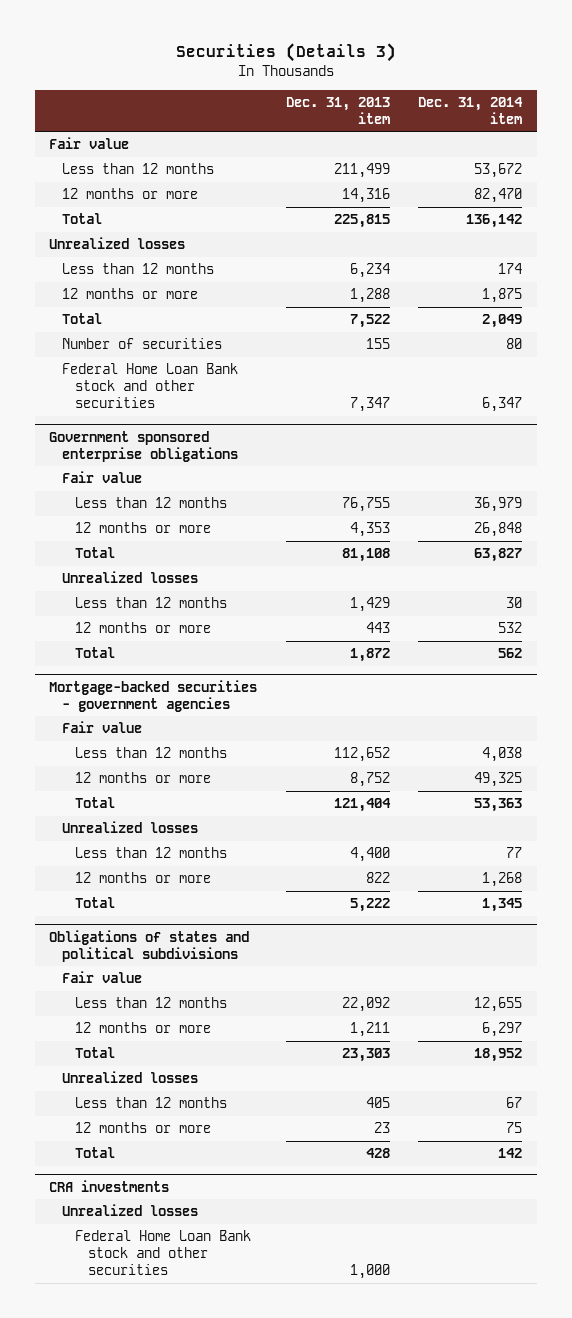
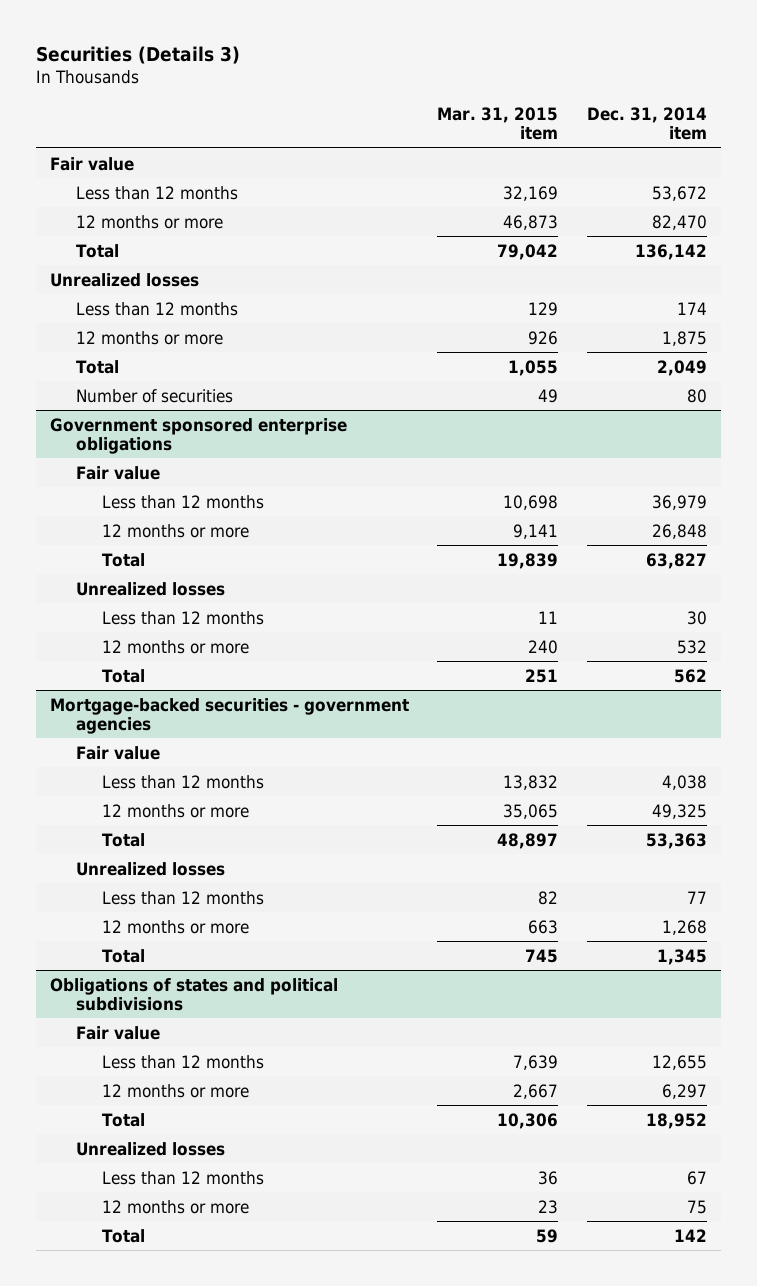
- | Dec. 31, 2013 item | Dec. 31, 2014 item
+ | Mar. 31, 2015 item | Dec. 31, 2014 item
- Federal Home Loan Bank stock and other securities | 7,347 | 6,347
- CRA investments
- Unrealized losses
- Federal Home Loan Bank stock and other securities | 1,000 |

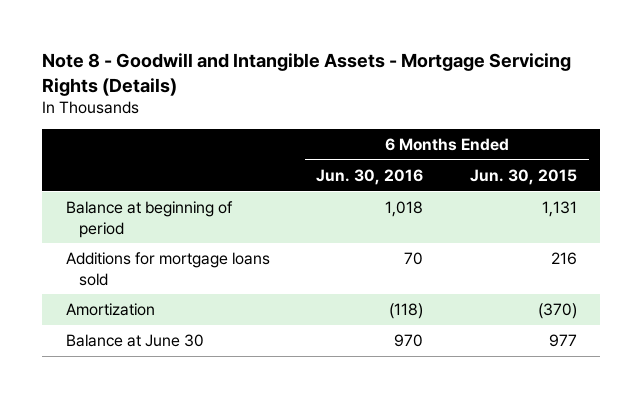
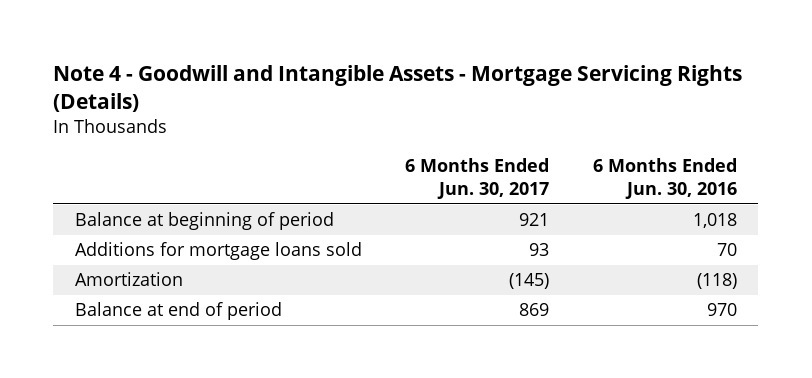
- Note 8 - Goodwill and Intangible Assets - Mortgage Servicing Rights (Details)
+ Note 4 - Goodwill and Intangible Assets - Mortgage Servicing Rights (Details)
- | 6 Months Ended Jun. 30, 2016 | 6 Months Ended Jun. 30, 2015
+ | 6 Months Ended Jun. 30, 2017 | 6 Months Ended Jun. 30, 2016
- Balance at June 30 | 970 | 977
+ Balance at end of period | 869 | 970

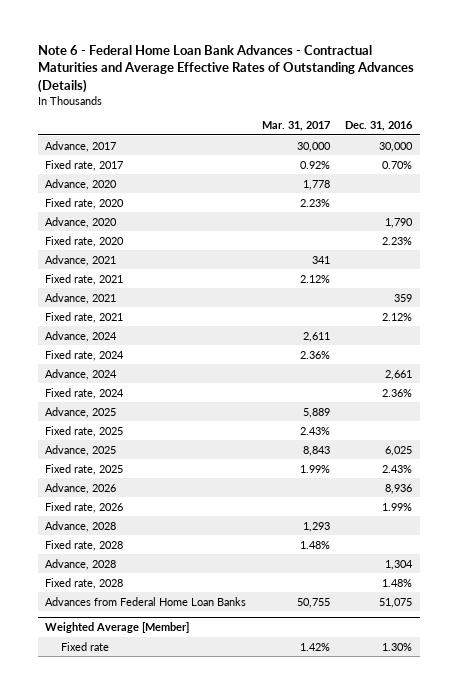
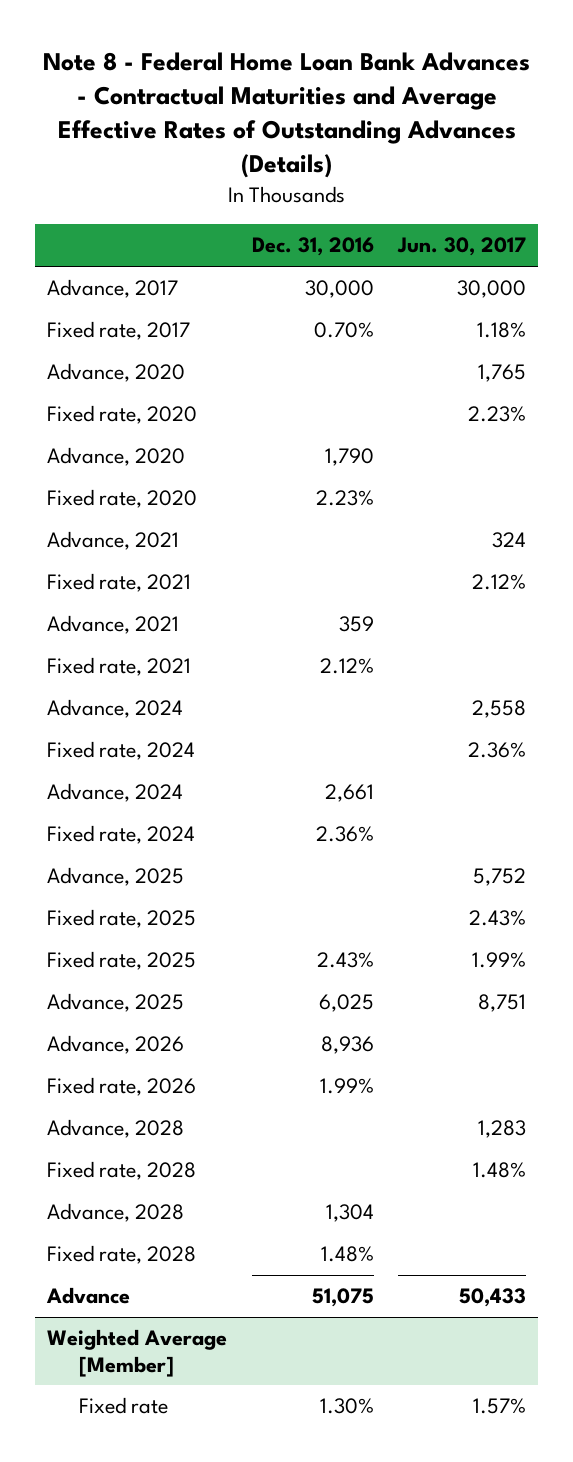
- Note 6 - Federal Home Loan Bank Advances - Contractual Maturities and Average Effective Rates of Outstanding Advances (Details)
+ Note 8 - Federal Home Loan Bank Advances - Contractual Maturities and Average Effective Rates of Outstanding Advances (Details)
- | Mar. 31, 2017 | Dec. 31, 2016
+ | Dec. 31, 2016 | Jun. 30, 2017
moved down: Advance, 2025 | 6,025 | 8,751
- Advances from Federal Home Loan Banks | 50,755 | 51,075
+ Advance | 51,075 | 50,433

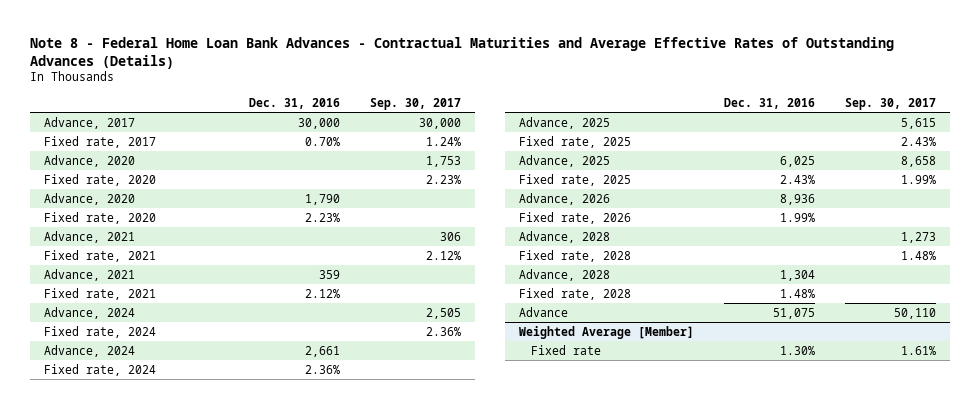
- | Dec. 31, 2016 | Jun. 30, 2017
+ | Dec. 31, 2016 | Sep. 30, 2017
moved down: Fixed rate, 2025 | 2.43% | 1.99%

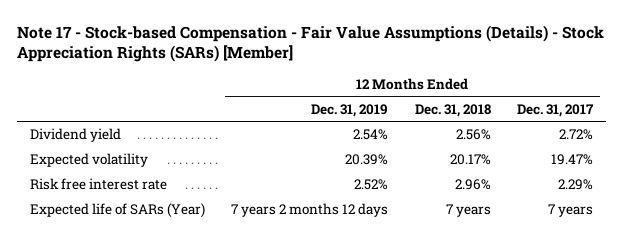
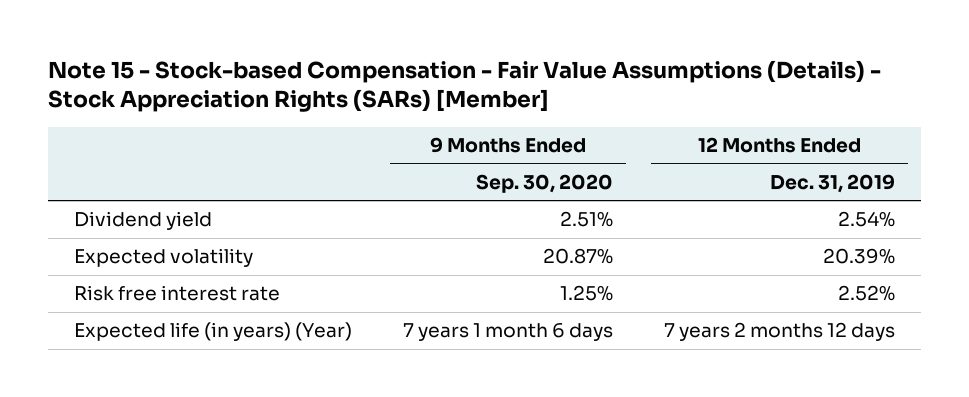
- Note 17 - Stock-based Compensation - Fair Value Assumptions (Details) - Stock Appreciation Rights (SARs) [Member]
+ Note 15 - Stock-based Compensation - Fair Value Assumptions (Details) - Stock Appreciation Rights (SARs) [Member]
- | 12 Months Ended Dec. 31, 2019 | 12 Months Ended Dec. 31, 2018 | 12 Months Ended Dec. 31, 2017
+ | 9 Months Ended Sep. 30, 2020 | 12 Months Ended Dec. 31, 2019
- Expected life of SARs (Year) | 7 years 2 months 12 days | 7 years | 7 years
+ Expected life (in years) (Year) | 7 years 1 month 6 days | 7 years 2 months 12 days

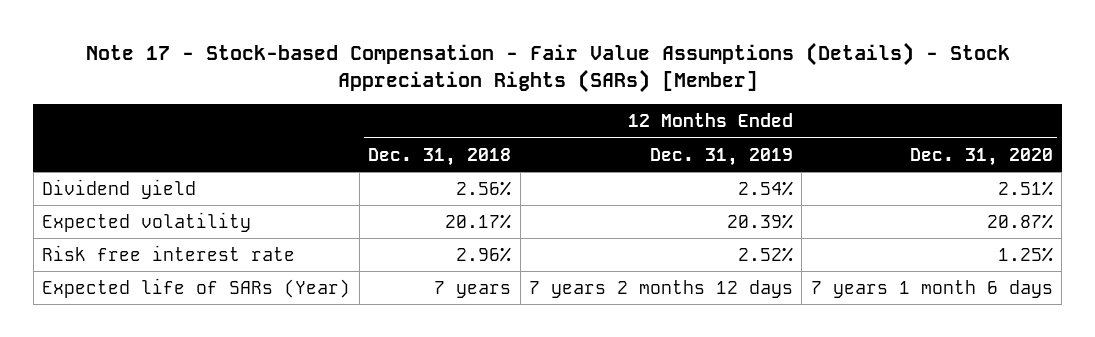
- Note 15 - Stock-based Compensation - Fair Value Assumptions (Details) - Stock Appreciation Rights (SARs) [Member]
+ Note 17 - Stock-based Compensation - Fair Value Assumptions (Details) - Stock Appreciation Rights (SARs) [Member]
- | 9 Months Ended Sep. 30, 2020 | 12 Months Ended Dec. 31, 2019
+ | 12 Months Ended Dec. 31, 2018 | 12 Months Ended Dec. 31, 2019 | 12 Months Ended Dec. 31, 2020
- Expected life (in years) (Year) | 7 years 1 month 6 days | 7 years 2 months 12 days
+ Expected life of SARs (Year) | 7 years | 7 years 2 months 12 days | 7 years 1 month 6 days

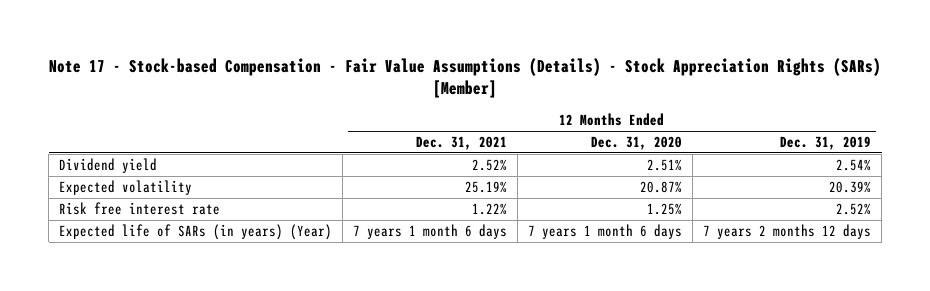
- | 12 Months Ended Dec. 31, 2018 | 12 Months Ended Dec. 31, 2019 | 12 Months Ended Dec. 31, 2020
+ | 12 Months Ended Dec. 31, 2021 | 12 Months Ended Dec. 31, 2020 | 12 Months Ended Dec. 31, 2019
- Expected life of SARs (Year) | 7 years | 7 years 2 months 12 days | 7 years 1 month 6 days
+ Expected life of SARs (in years) (Year) | 7 years 1 month 6 days | 7 years 1 month 6 days | 7 years 2 months 12 days

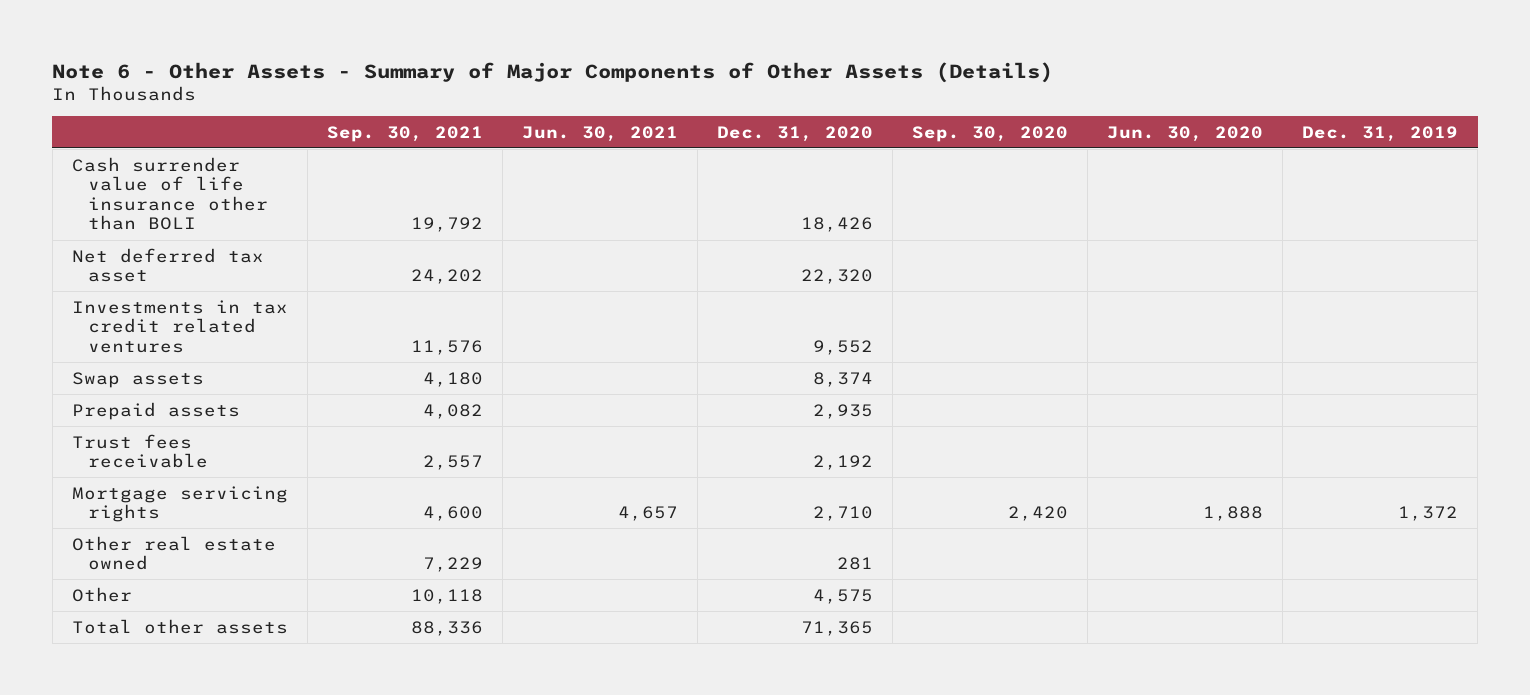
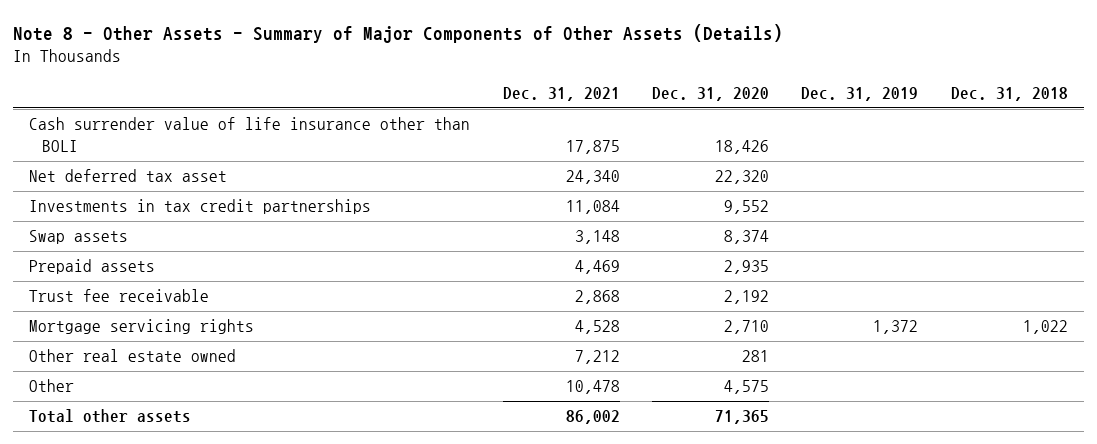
- Note 6 - Other Assets - Summary of Major Components of Other Assets (Details)
+ Note 8 - Other Assets - Summary of Major Components of Other Assets (Details)
- | Sep. 30, 2021 | Jun. 30, 2021 | Dec. 31, 2020 | Sep. 30, 2020 | Jun. 30, 2020 | Dec. 31, 2019
+ | Dec. 31, 2021 | Dec. 31, 2020 | Dec. 31, 2019 | Dec. 31, 2018
- Investments in tax credit related ventures | 11,576 | | 9,552 | | |
+ Investments in tax credit partnerships | 11,084 | 9,552 | |
- Trust fees receivable | 2,557 | | 2,192 | | |
+ Trust fee receivable | 2,868 | 2,192 | |

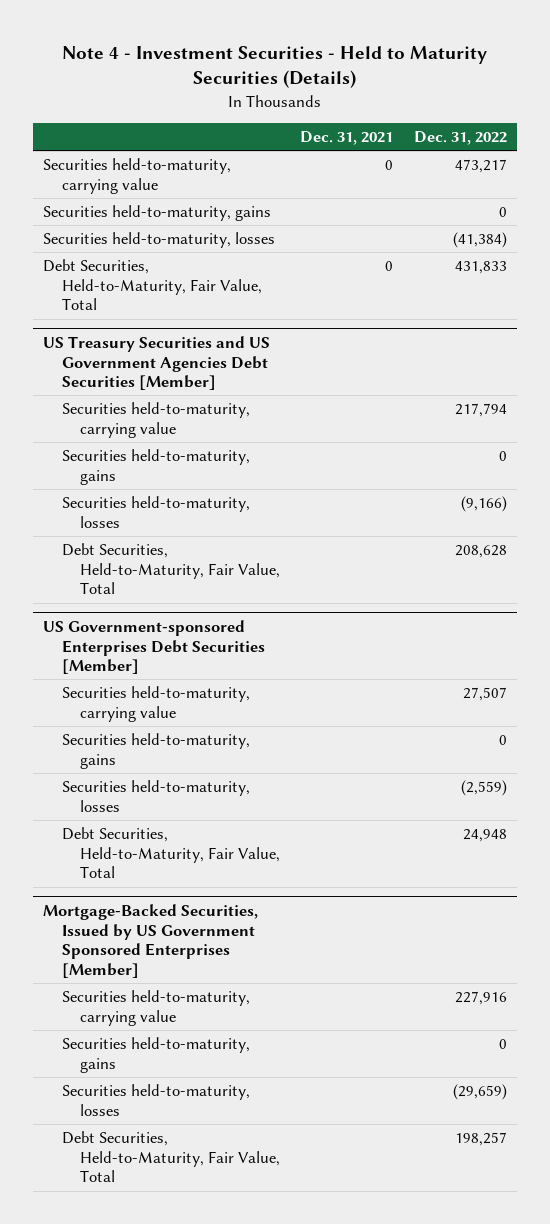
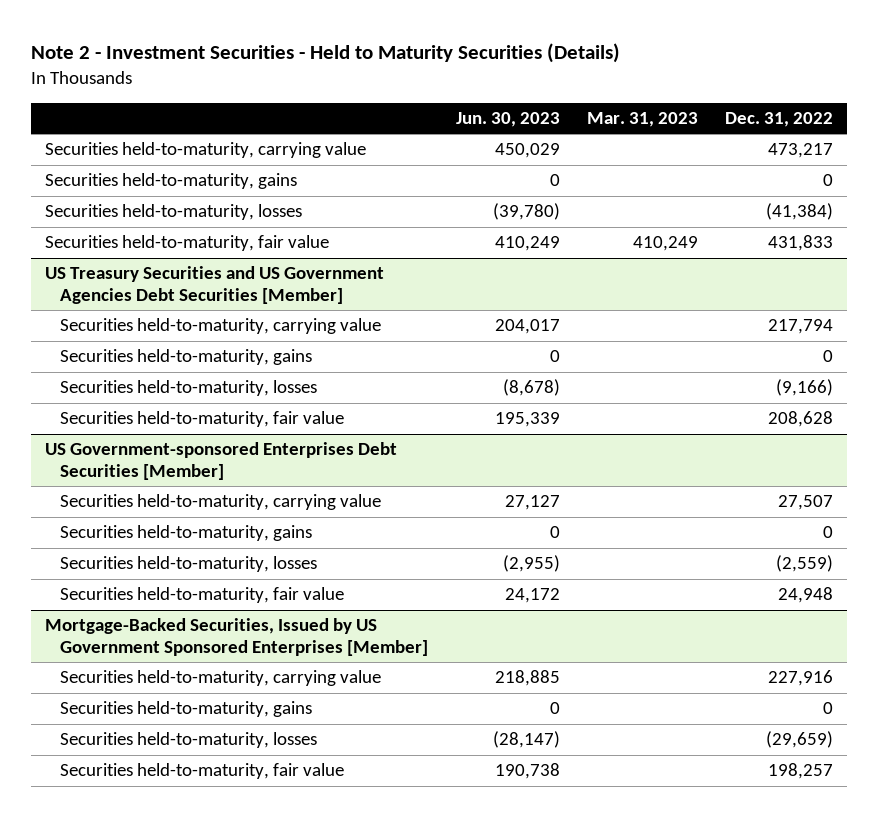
- Note 4 - Investment Securities - Held to Maturity Securities (Details)
+ Note 2 - Investment Securities - Held to Maturity Securities (Details)
- | Dec. 31, 2021 | Dec. 31, 2022
+ | Jun. 30, 2023 | Mar. 31, 2023 | Dec. 31, 2022
- Debt Securities, Held-to-Maturity, Fair Value, Total | 0 | 431,833
+ Securities held-to-maturity, fair value | 410,249 | 410,249 | 431,833
@ US Treasury Securities and US Government Agencies Debt Securities [Member]
- Debt Securities, Held-to-Maturity, Fair Value, Total | | 208,628
+ Securities held-to-maturity, fair value | 195,339 | | 208,628
@ US Government-sponsored Enterprises Debt Securities [Member]
- Debt Securities, Held-to-Maturity, Fair Value, Total | | 24,948
+ Securities held-to-maturity, fair value | 24,172 | | 24,948
@ Mortgage-Backed Securities, Issued by US Government Sponsored Enterprises [Member]
- Debt Securities, Held-to-Maturity, Fair Value, Total | | 198,257
+ Securities held-to-maturity, fair value | 190,738 | | 198,257

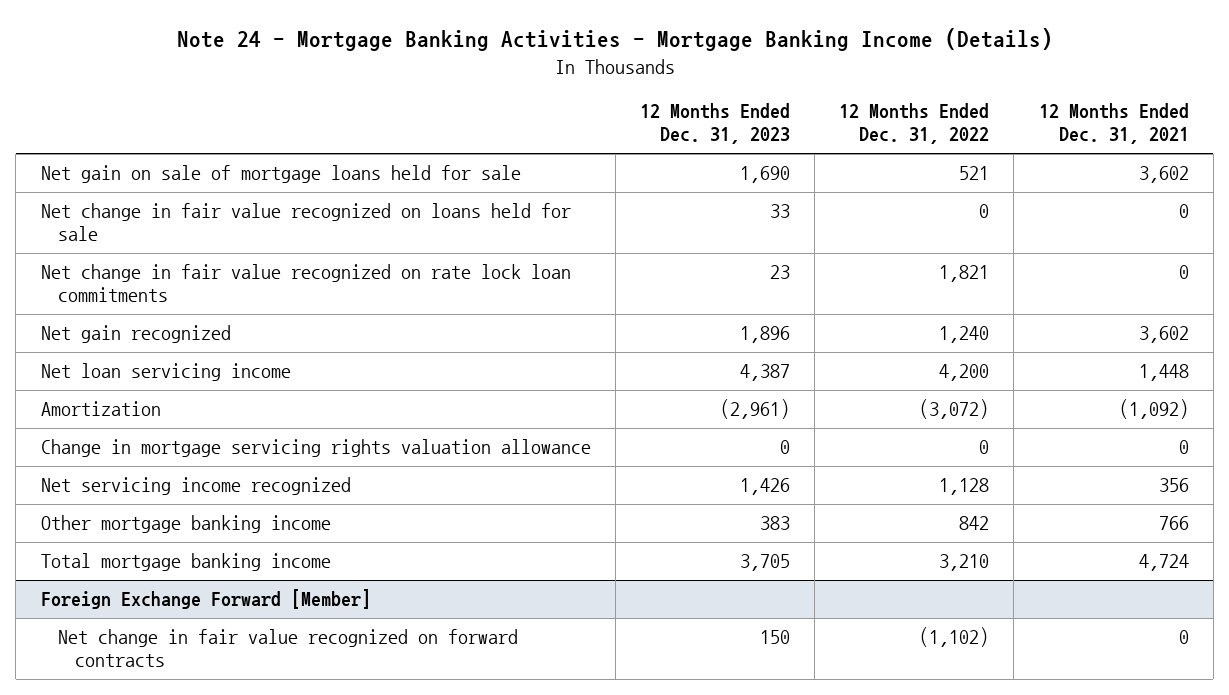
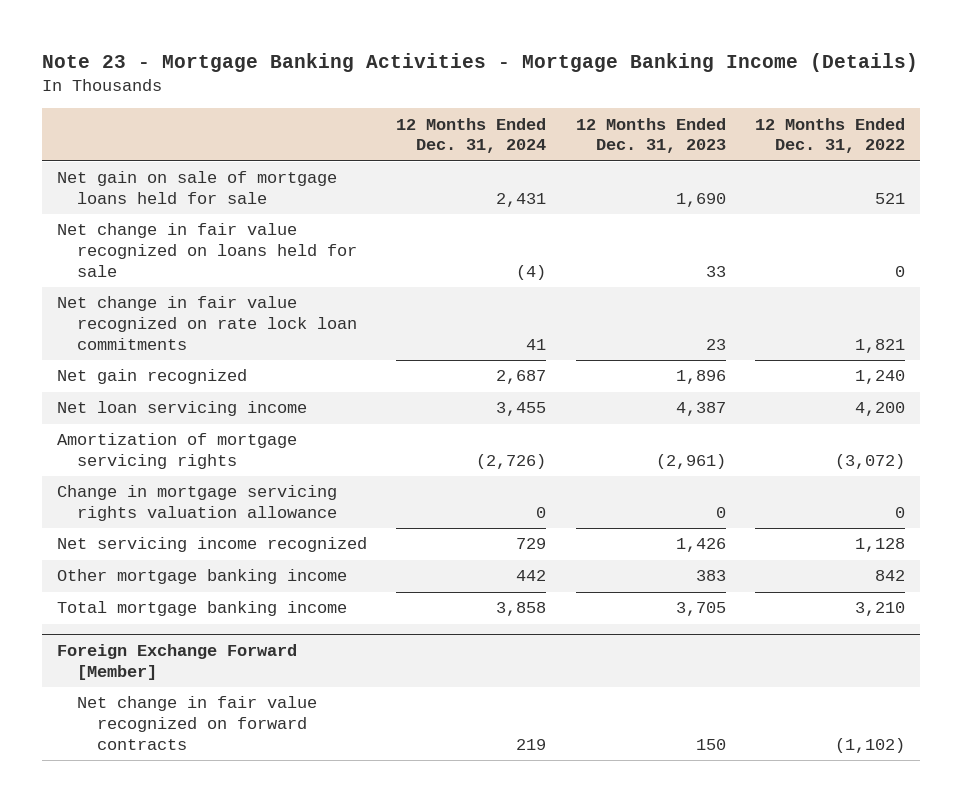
- Note 24 - Mortgage Banking Activities - Mortgage Banking Income (Details)
+ Note 23 - Mortgage Banking Activities - Mortgage Banking Income (Details)
- | 12 Months Ended Dec. 31, 2023 | 12 Months Ended Dec. 31, 2022 | 12 Months Ended Dec. 31, 2021
+ | 12 Months Ended Dec. 31, 2024 | 12 Months Ended Dec. 31, 2023 | 12 Months Ended Dec. 31, 2022
- Amortization | (2,961) | (3,072) | (1,092)
+ Amortization of mortgage servicing rights | (2,726) | (2,961) | (3,072)

